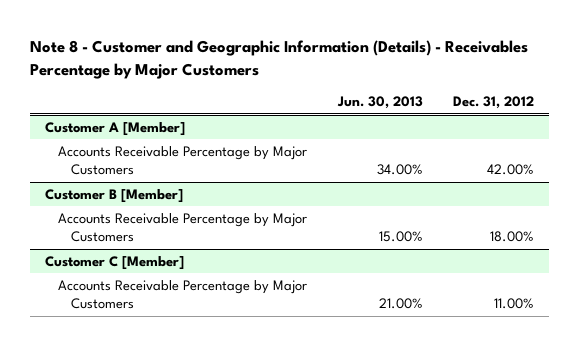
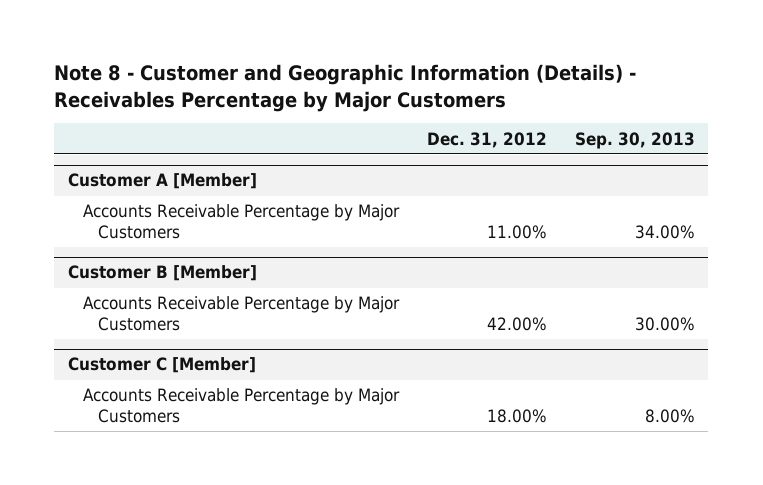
- | Jun. 30, 2013 | Dec. 31, 2012
+ | Dec. 31, 2012 | Sep. 30, 2013
@ Customer A [Member]
- Accounts Receivable Percentage by Major Customers | 34.00% | 42.00%
+ Accounts Receivable Percentage by Major Customers | 11.00% | 34.00%
@ Customer B [Member]
- Accounts Receivable Percentage by Major Customers | 15.00% | 18.00%
+ Accounts Receivable Percentage by Major Customers | 42.00% | 30.00%
@ Customer C [Member]
- Accounts Receivable Percentage by Major Customers | 21.00% | 11.00%
+ Accounts Receivable Percentage by Major Customers | 18.00% | 8.00%

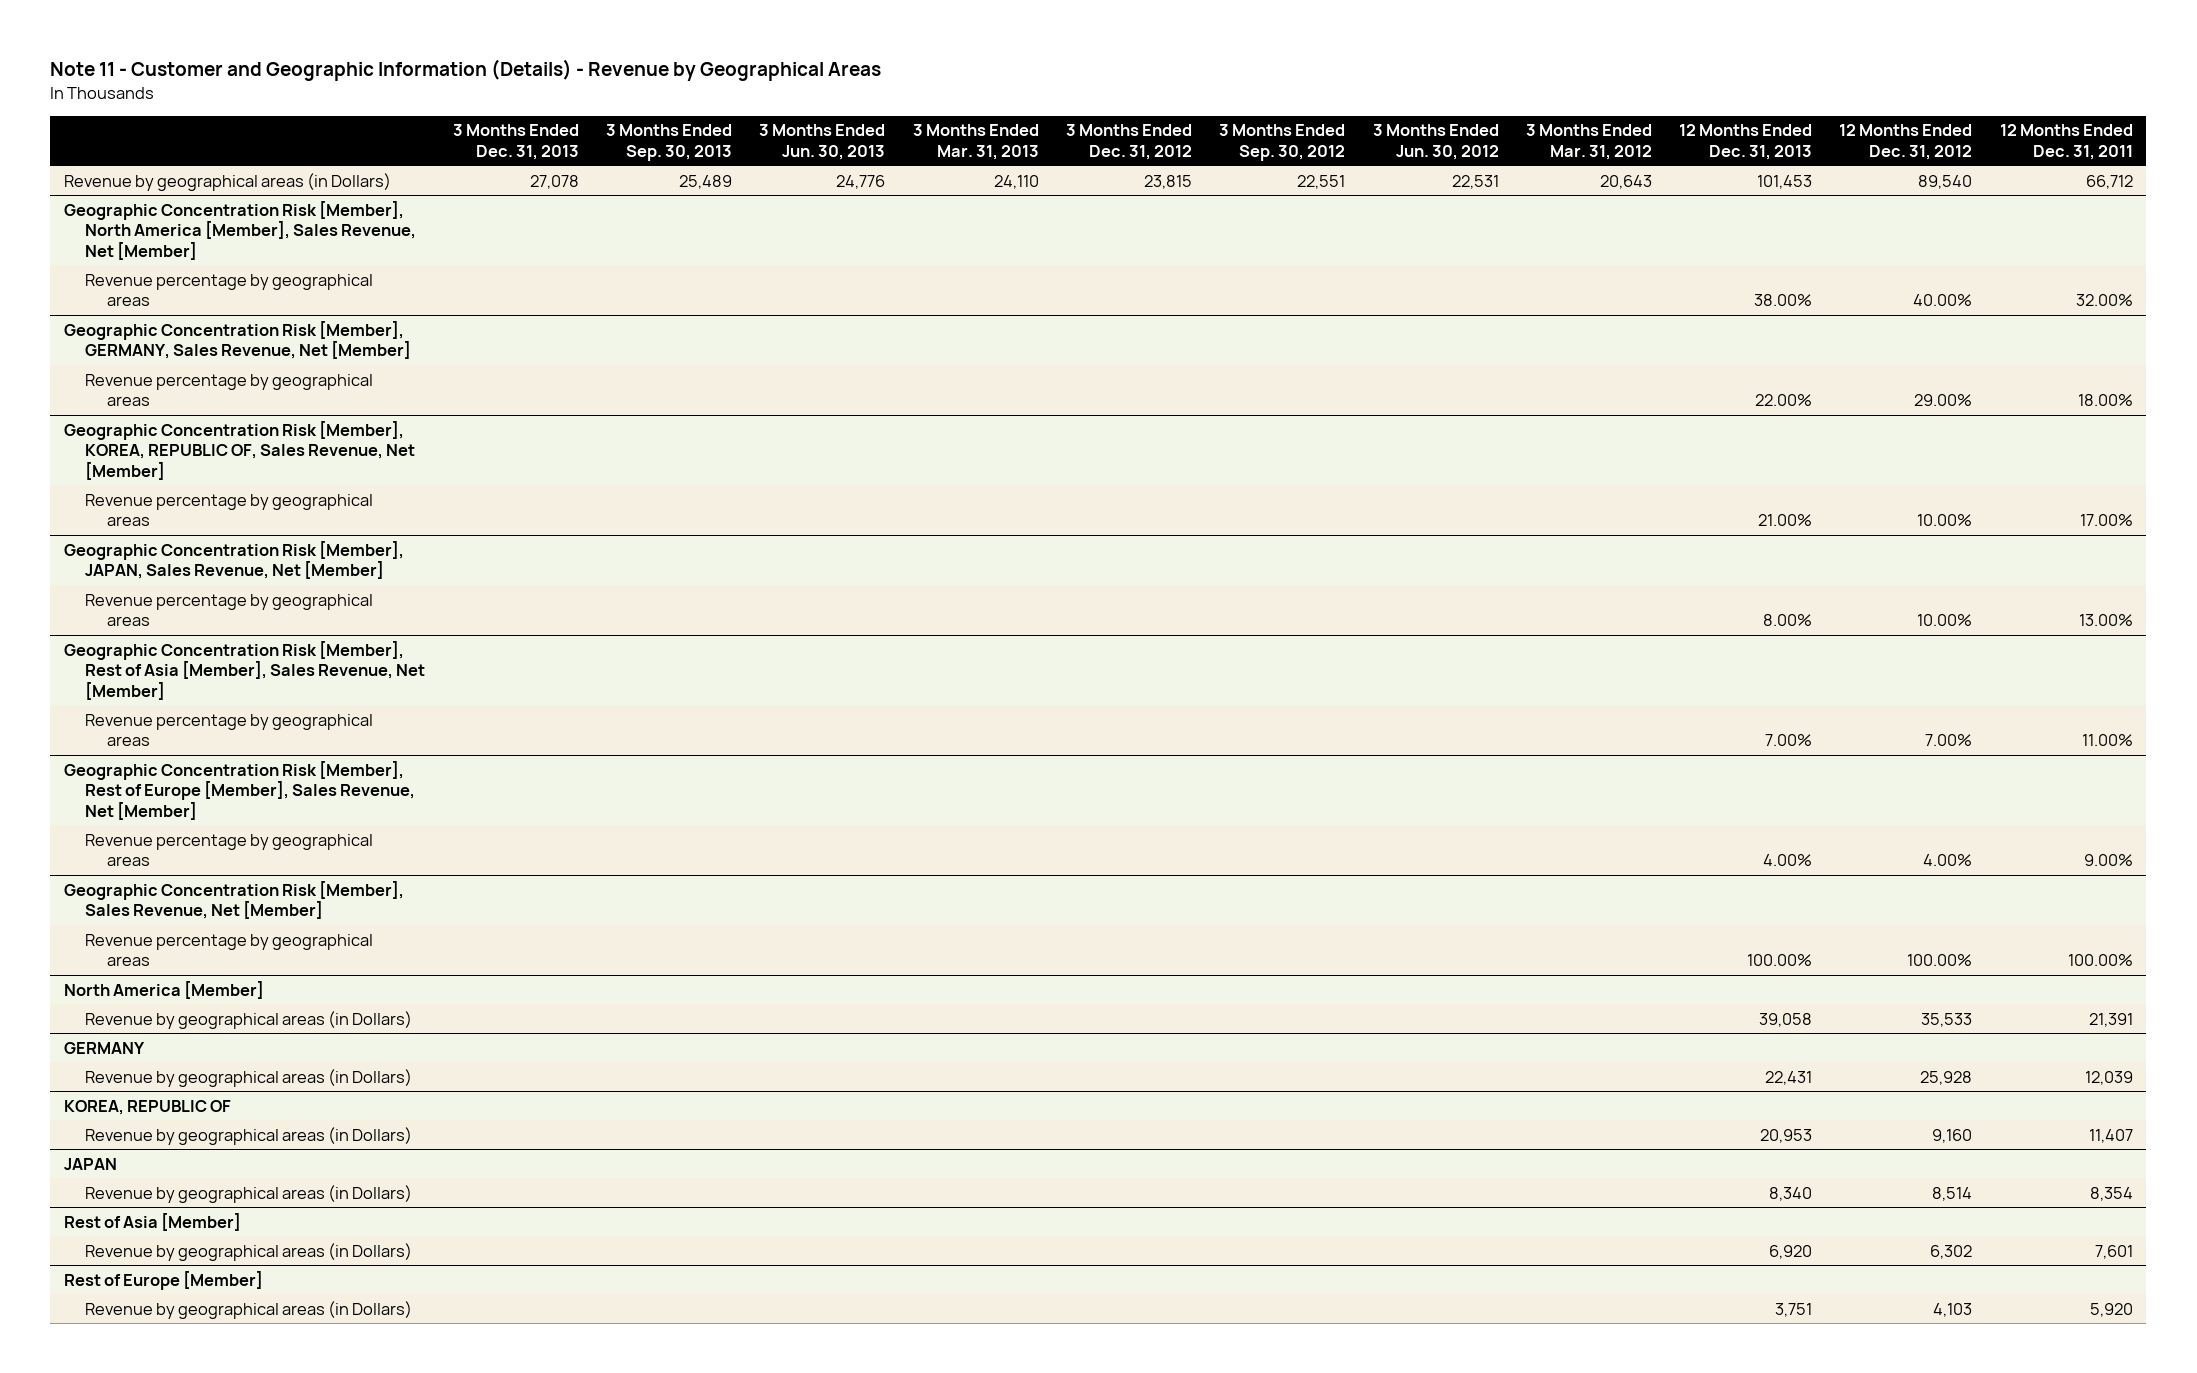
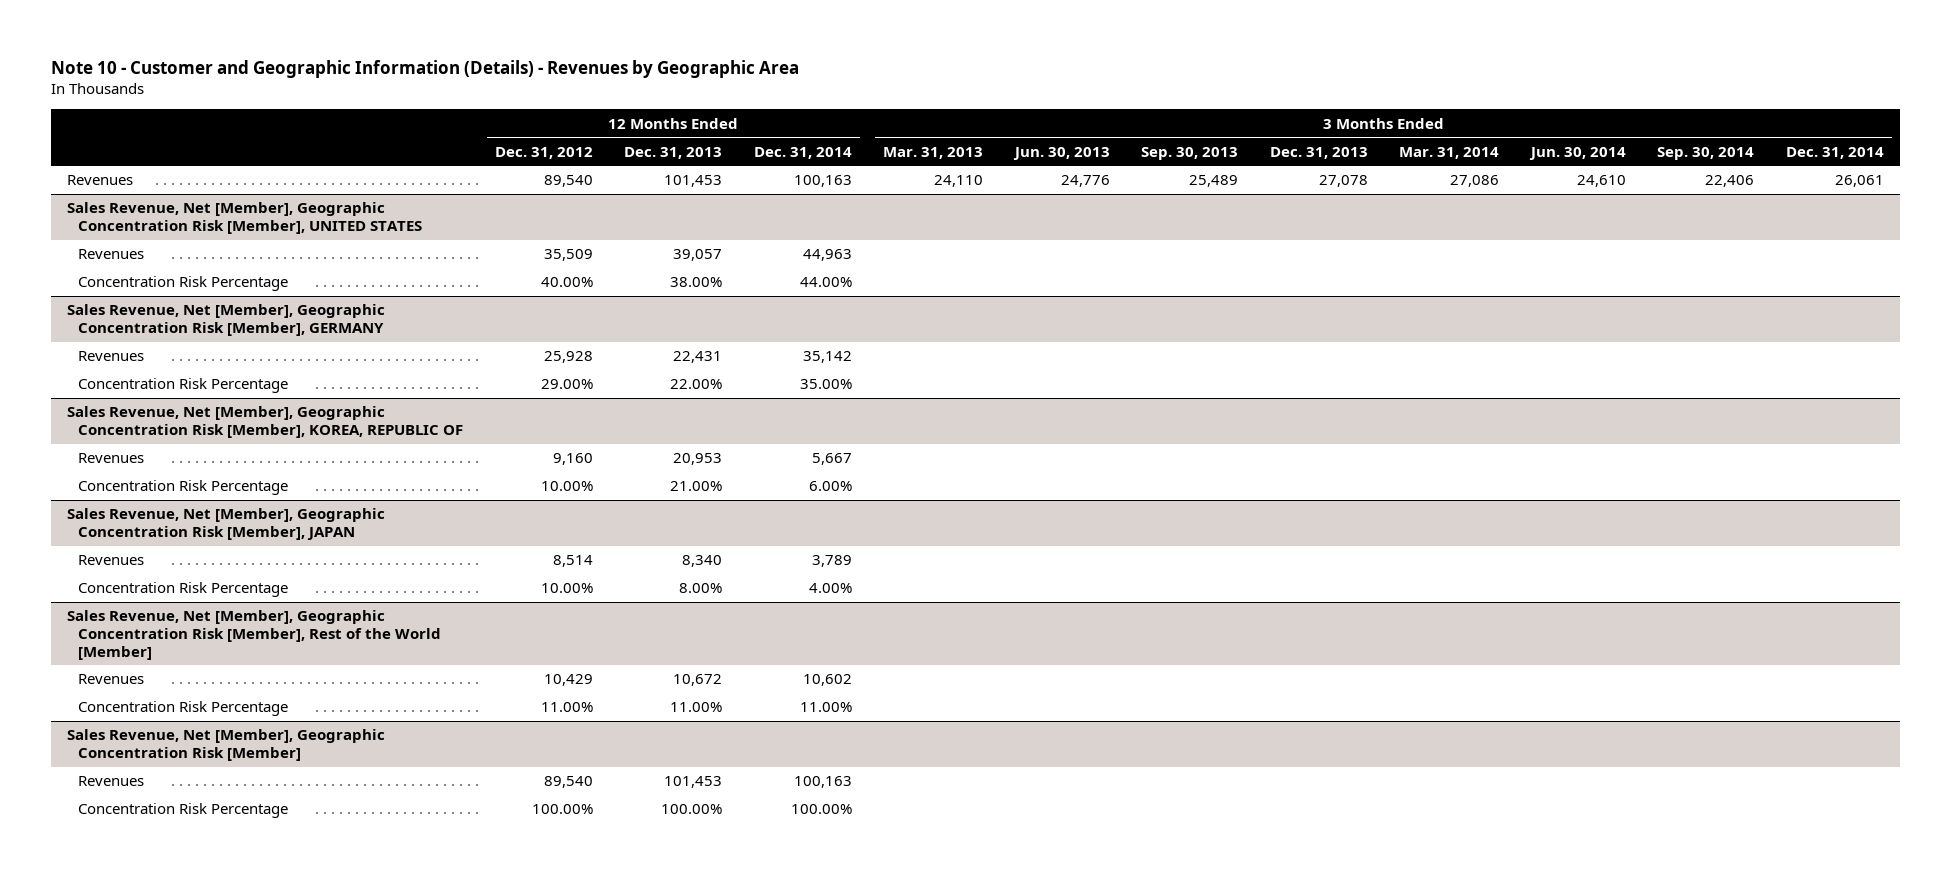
- Note 11 - Customer and Geographic Information (Details) - Revenue by Geographical Areas
+ Note 10 - Customer and Geographic Information (Details) - Revenues by Geographic Area
- | 3 Months Ended Dec. 31, 2013 | 3 Months Ended Sep. 30, 2013 | 3 Months Ended Jun. 30, 2013 | 3 Months Ended Mar. 31, 2013 | 3 Months Ended Dec. 31, 2012 | 3 Months Ended Sep. 30, 2012 | 3 Months Ended Jun. 30, 2012 | 3 Months Ended Mar. 31, 2012 | 12 Months Ended Dec. 31, 2013 | 12 Months Ended Dec. 31, 2012 | 12 Months Ended Dec. 31, 2011
+ | 12 Months Ended Dec. 31, 2012 | 12 Months Ended Dec. 31, 2013 | 12 Months Ended Dec. 31, 2014 | 3 Months Ended Mar. 31, 2013 | 3 Months Ended Jun. 30, 2013 | 3 Months Ended Sep. 30, 2013 | 3 Months Ended Dec. 31, 2013 | 3 Months Ended Mar. 31, 2014 | 3 Months Ended Jun. 30, 2014 | 3 Months Ended Sep. 30, 2014 | 3 Months Ended Dec. 31, 2014
- Revenue by geographical areas (in Dollars) | 27,078 | 25,489 | 24,776 | 24,110 | 23,815 | 22,551 | 22,531 | 20,643 | 101,453 | 89,540 | 66,712
- Geographic Concentration Risk [Member], North America [Member], Sales Revenue, Net [Member]
- Revenue percentage by geographical areas | | | | | | | | | 38.00% | 40.00% | 32.00%
- Geographic Concentration Risk [Member], GERMANY, Sales Revenue, Net [Member]
- Revenue percentage by geographical areas | | | | | | | | | 22.00% | 29.00% | 18.00%
- Geographic Concentration Risk [Member], KOREA, REPUBLIC OF, Sales Revenue, Net [Member]
- Revenue percentage by geographical areas | | | | | | | | | 21.00% | 10.00% | 17.00%
- Geographic Concentration Risk [Member], JAPAN, Sales Revenue, Net [Member]
- Revenue percentage by geographical areas | | | | | | | | | 8.00% | 10.00% | 13.00%
- Geographic Concentration Risk [Member], Rest of Asia [Member], Sales Revenue, Net [Member]
- Revenue percentage by geographical areas | | | | | | | | | 7.00% | 7.00% | 11.00%
- Geographic Concentration Risk [Member], Rest of Europe [Member], Sales Revenue, Net [Member]
- Revenue percentage by geographical areas | | | | | | | | | 4.00% | 4.00% | 9.00%
- Geographic Concentration Risk [Member], Sales Revenue, Net [Member]
- Revenue percentage by geographical areas | | | | | | | | | 100.00% | 100.00% | 100.00%
- North America [Member]
- Revenue by geographical areas (in Dollars) | | | | | | | | | 39,058 | 35,533 | 21,391
- GERMANY
- Revenue by geographical areas (in Dollars) | | | | | | | | | 22,431 | 25,928 | 12,039
- KOREA, REPUBLIC OF
- Revenue by geographical areas (in Dollars) | | | | | | | | | 20,953 | 9,160 | 11,407
- JAPAN
- Revenue by geographical areas (in Dollars) | | | | | | | | | 8,340 | 8,514 | 8,354
- Rest of Asia [Member]
- Revenue by geographical areas (in Dollars) | | | | | | | | | 6,920 | 6,302 | 7,601
- Rest of Europe [Member]
- Revenue by geographical areas (in Dollars) | | | | | | | | | 3,751 | 4,103 | 5,920
+ Revenues | 89,540 | 101,453 | 100,163 | 24,110 | 24,776 | 25,489 | 27,078 | 27,086 | 24,610 | 22,406 | 26,061
+ Sales Revenue, Net [Member], Geographic Concentration Risk [Member], UNITED STATES
+ Revenues | 35,509 | 39,057 | 44,963 | | | | | | | |
+ Concentration Risk Percentage | 40.00% | 38.00% | 44.00% | | | | | | | |
+ Sales Revenue, Net [Member], Geographic Concentration Risk [Member], GERMANY
+ Revenues | 25,928 | 22,431 | 35,142 | | | | | | | |
+ Concentration Risk Percentage | 29.00% | 22.00% | 35.00% | | | | | | | |
+ Sales Revenue, Net [Member], Geographic Concentration Risk [Member], KOREA, REPUBLIC OF
+ Revenues | 9,160 | 20,953 | 5,667 | | | | | | | |
+ Concentration Risk Percentage | 10.00% | 21.00% | 6.00% | | | | | | | |
+ Sales Revenue, Net [Member], Geographic Concentration Risk [Member], JAPAN
+ Revenues | 8,514 | 8,340 | 3,789 | | | | | | | |
+ Concentration Risk Percentage | 10.00% | 8.00% | 4.00% | | | | | | | |
+ Sales Revenue, Net [Member], Geographic Concentration Risk [Member], Rest of the World [Member]
+ Revenues | 10,429 | 10,672 | 10,602 | | | | | | | |
+ Concentration Risk Percentage | 11.00% | 11.00% | 11.00% | | | | | | | |
+ Sales Revenue, Net [Member], Geographic Concentration Risk [Member]
+ Revenues | 89,540 | 101,453 | 100,163 | | | | | | | |
+ Concentration Risk Percentage | 100.00% | 100.00% | 100.00% | | | | | | | |

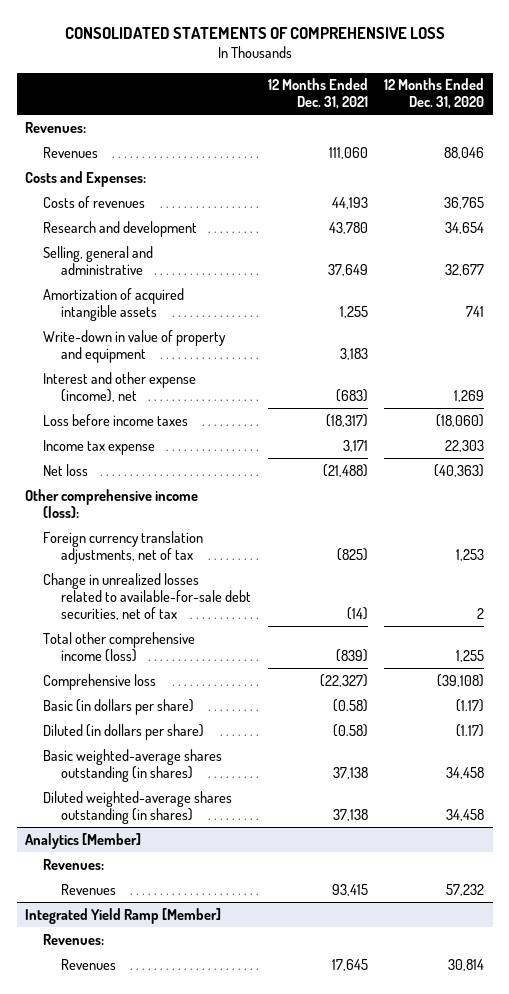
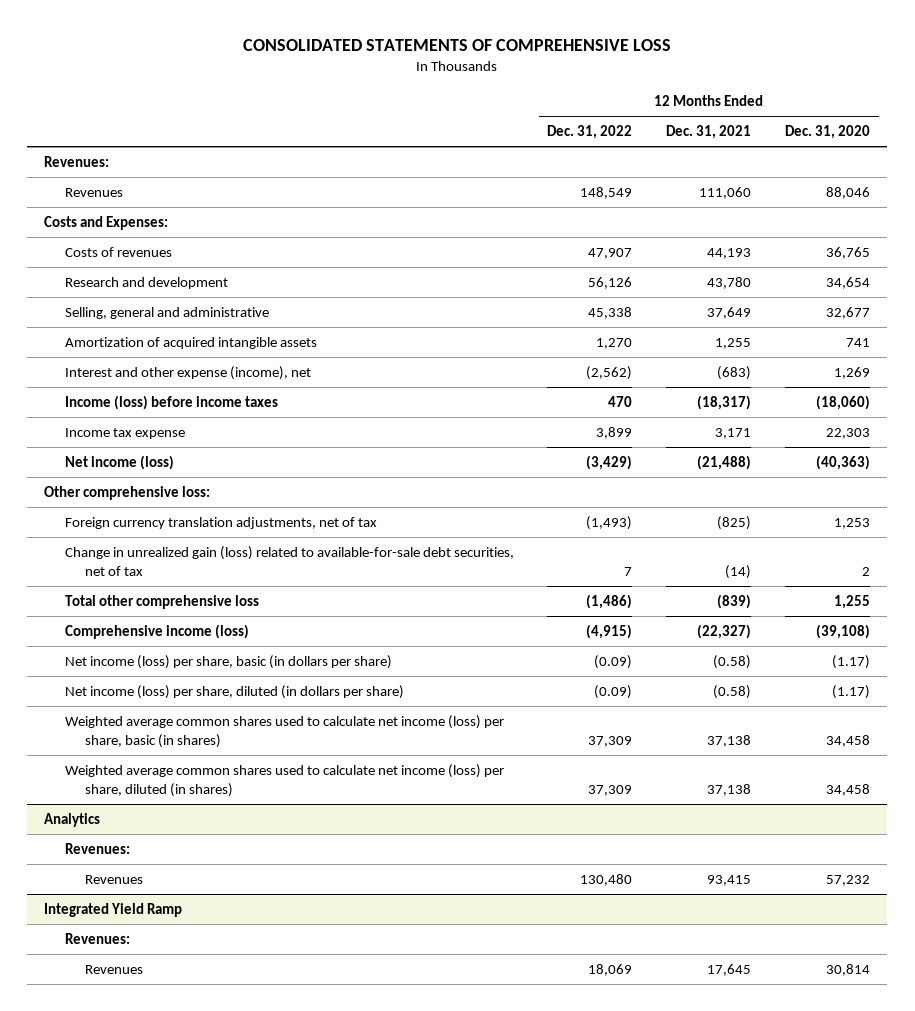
- | 12 Months Ended Dec. 31, 2021 | 12 Months Ended Dec. 31, 2020
+ | 12 Months Ended Dec. 31, 2022 | 12 Months Ended Dec. 31, 2021 | 12 Months Ended Dec. 31, 2020
- Write-down in value of property and equipment | 3,183 |
- Loss before income taxes | (18,317) | (18,060)
+ Income (loss) before income taxes | 470 | (18,317) | (18,060)
- Net loss | (21,488) | (40,363)
- Other comprehensive income (loss):
+ Net income (loss) | (3,429) | (21,488) | (40,363)
+ Other comprehensive loss:
- Change in unrealized losses related to available-for-sale debt securities, net of tax | (14) | 2
- Total other comprehensive income (loss) | (839) | 1,255
- Comprehensive loss | (22,327) | (39,108)
- Basic (in dollars per share) | (0.58) | (1.17)
- Diluted (in dollars per share) | (0.58) | (1.17)
- Basic weighted-average shares outstanding (in shares) | 37,138 | 34,458
- Diluted weighted-average shares outstanding (in shares) | 37,138 | 34,458
- Analytics [Member]
+ Change in unrealized gain (loss) related to available-for-sale debt securities, net of tax | 7 | (14) | 2
+ Total other comprehensive loss | (1,486) | (839) | 1,255
+ Comprehensive income (loss) | (4,915) | (22,327) | (39,108)
+ Net income (loss) per share, basic (in dollars per share) | (0.09) | (0.58) | (1.17)
+ Net income (loss) per share, diluted (in dollars per share) | (0.09) | (0.58) | (1.17)
+ Weighted average common shares used to calculate net income (loss) per share, basic (in shares) | 37,309 | 37,138 | 34,458
+ Weighted average common shares used to calculate net income (loss) per share, diluted (in shares) | 37,309 | 37,138 | 34,458
+ Analytics
- Integrated Yield Ramp [Member]
+ Integrated Yield Ramp

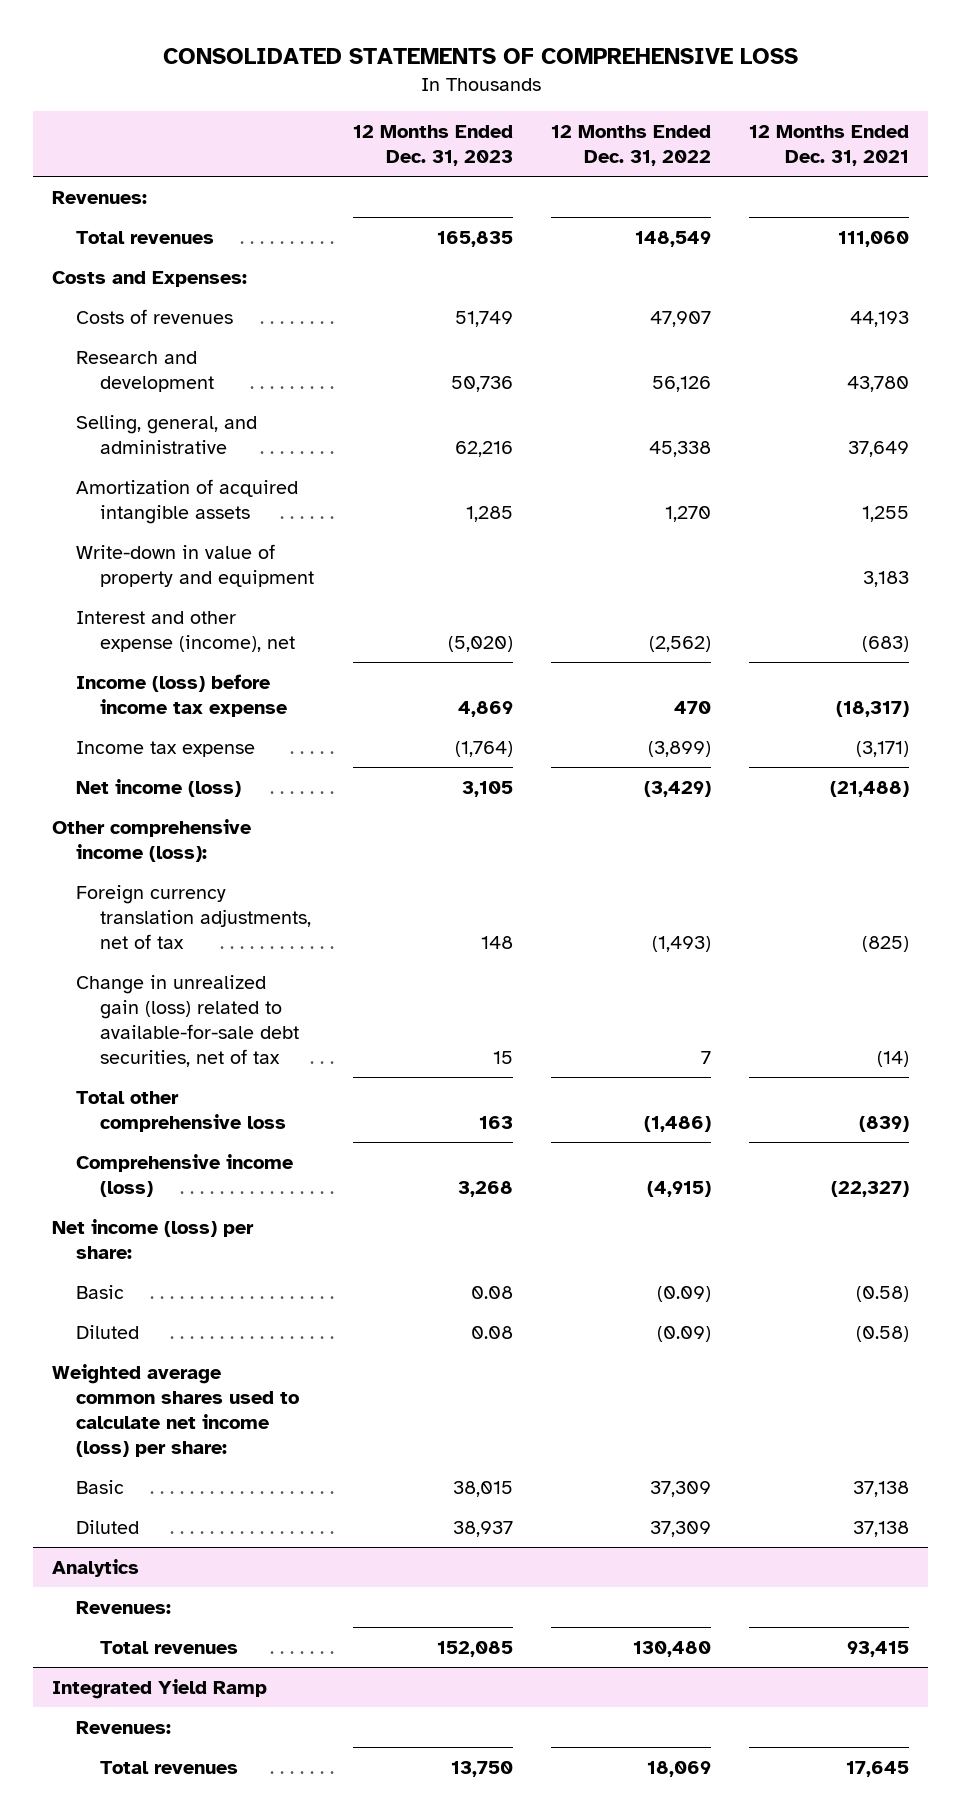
- | 12 Months Ended Dec. 31, 2022 | 12 Months Ended Dec. 31, 2021 | 12 Months Ended Dec. 31, 2020
+ | 12 Months Ended Dec. 31, 2023 | 12 Months Ended Dec. 31, 2022 | 12 Months Ended Dec. 31, 2021
- Revenues | 148,549 | 111,060 | 88,046
+ Total revenues | 165,835 | 148,549 | 111,060
- Selling, general and administrative | 45,338 | 37,649 | 32,677
+ Selling, general, and administrative | 62,216 | 45,338 | 37,649
+ Write-down in value of property and equipment | | | 3,183
- Income (loss) before income taxes | 470 | (18,317) | (18,060)
- Income tax expense | 3,899 | 3,171 | 22,303
+ Income (loss) before income tax expense | 4,869 | 470 | (18,317)
+ Income tax expense | (1,764) | (3,899) | (3,171)
- Other comprehensive loss:
+ Other comprehensive income (loss):
- Net income (loss) per share, basic (in dollars per share) | (0.09) | (0.58) | (1.17)
- Net income (loss) per share, diluted (in dollars per share) | (0.09) | (0.58) | (1.17)
- Weighted average common shares used to calculate net income (loss) per share, basic (in shares) | 37,309 | 37,138 | 34,458
- Weighted average common shares used to calculate net income (loss) per share, diluted (in shares) | 37,309 | 37,138 | 34,458
+ Net income (loss) per share:
+ Basic | 0.08 | (0.09) | (0.58)
+ Diluted | 0.08 | (0.09) | (0.58)
+ Weighted average common shares used to calculate net income (loss) per share:
+ Basic | 38,015 | 37,309 | 37,138
+ Diluted | 38,937 | 37,309 | 37,138
@ Analytics
- Revenues | 130,480 | 93,415 | 57,232
+ Total revenues | 152,085 | 130,480 | 93,415
@ Integrated Yield Ramp
- Revenues | 18,069 | 17,645 | 30,814
+ Total revenues | 13,750 | 18,069 | 17,645

